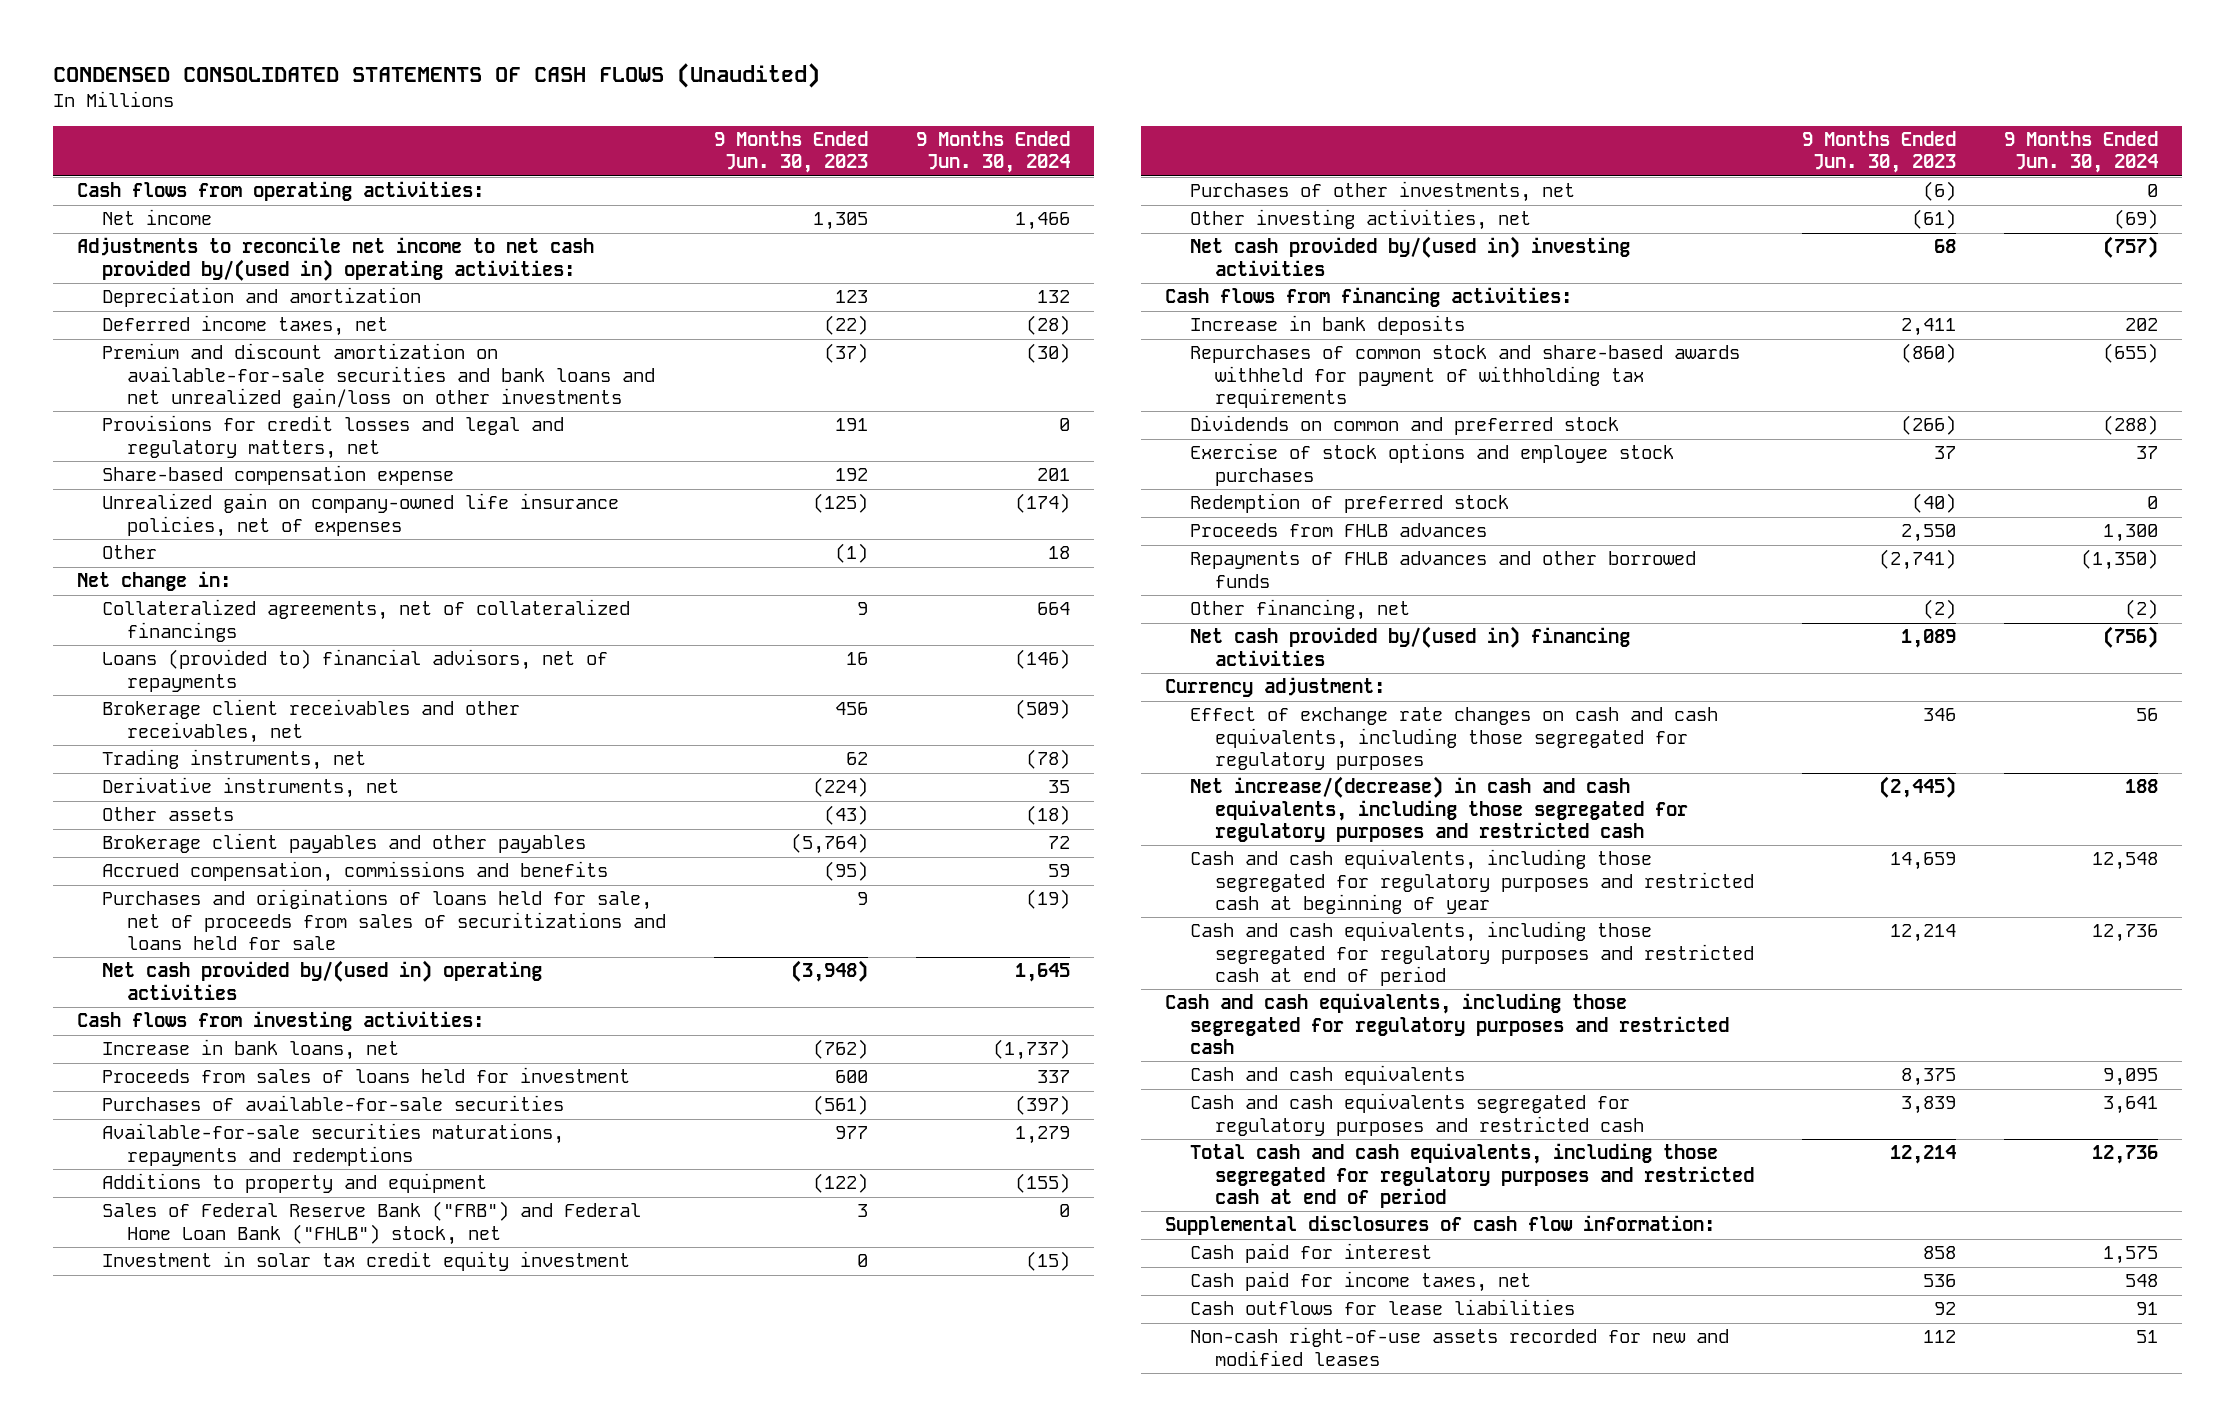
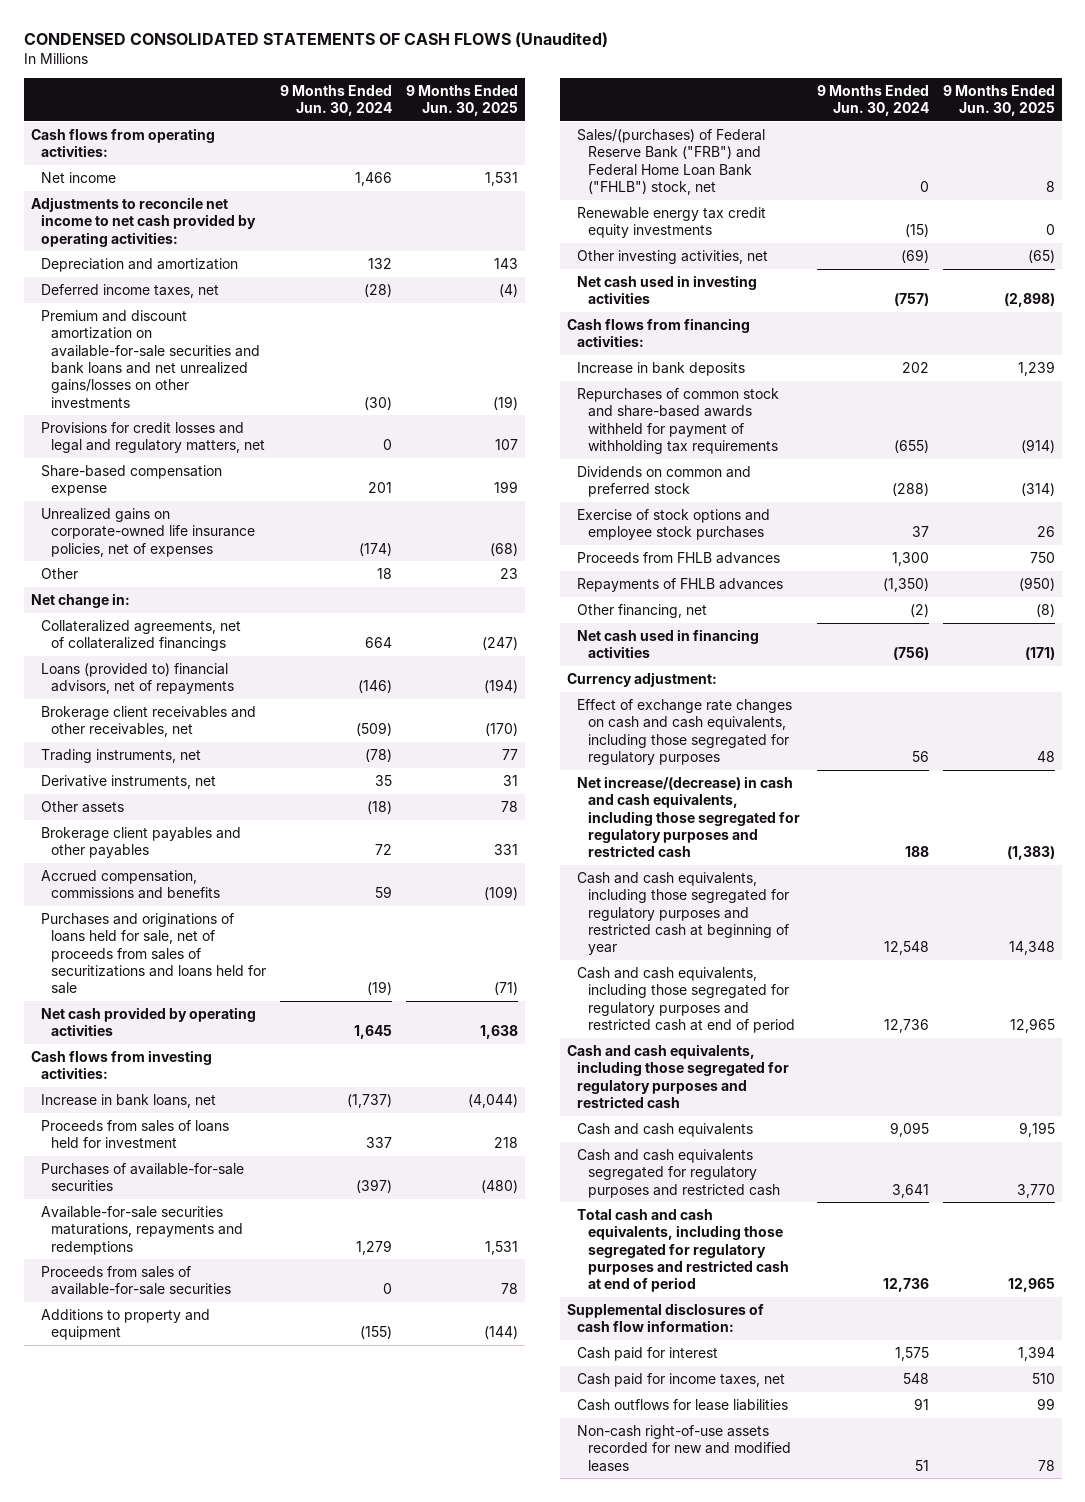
- | 9 Months Ended Jun. 30, 2023 | 9 Months Ended Jun. 30, 2024
+ | 9 Months Ended Jun. 30, 2024 | 9 Months Ended Jun. 30, 2025
- Adjustments to reconcile net income to net cash provided by/(used in) operating activities:
+ Adjustments to reconcile net income to net cash provided by operating activities:
- Premium and discount amortization on available-for-sale securities and bank loans and net unrealized gain/loss on other investments | (37) | (30)
+ Premium and discount amortization on available-for-sale securities and bank loans and net unrealized gains/losses on other investments | (30) | (19)
- Unrealized gain on company-owned life insurance policies, net of expenses | (125) | (174)
+ Unrealized gains on corporate-owned life insurance policies, net of expenses | (174) | (68)
- Net cash provided by/(used in) operating activities | (3,948) | 1,645
+ Net cash provided by operating activities | 1,645 | 1,638
+ Proceeds from sales of available-for-sale securities | 0 | 78
- Sales of Federal Reserve Bank ("FRB") and Federal Home Loan Bank ("FHLB") stock, net | 3 | 0
- Investment in solar tax credit equity investment | 0 | (15)
- Purchases of other investments, net | (6) | 0
+ Sales/(purchases) of Federal Reserve Bank ("FRB") and Federal Home Loan Bank ("FHLB") stock, net | 0 | 8
+ Renewable energy tax credit equity investments | (15) | 0
- Net cash provided by/(used in) investing activities | 68 | (757)
+ Net cash used in investing activities | (757) | (2,898)
- Redemption of preferred stock | (40) | 0
- Repayments of FHLB advances and other borrowed funds | (2,741) | (1,350)
+ Repayments of FHLB advances | (1,350) | (950)
- Net cash provided by/(used in) financing activities | 1,089 | (756)
+ Net cash used in financing activities | (756) | (171)

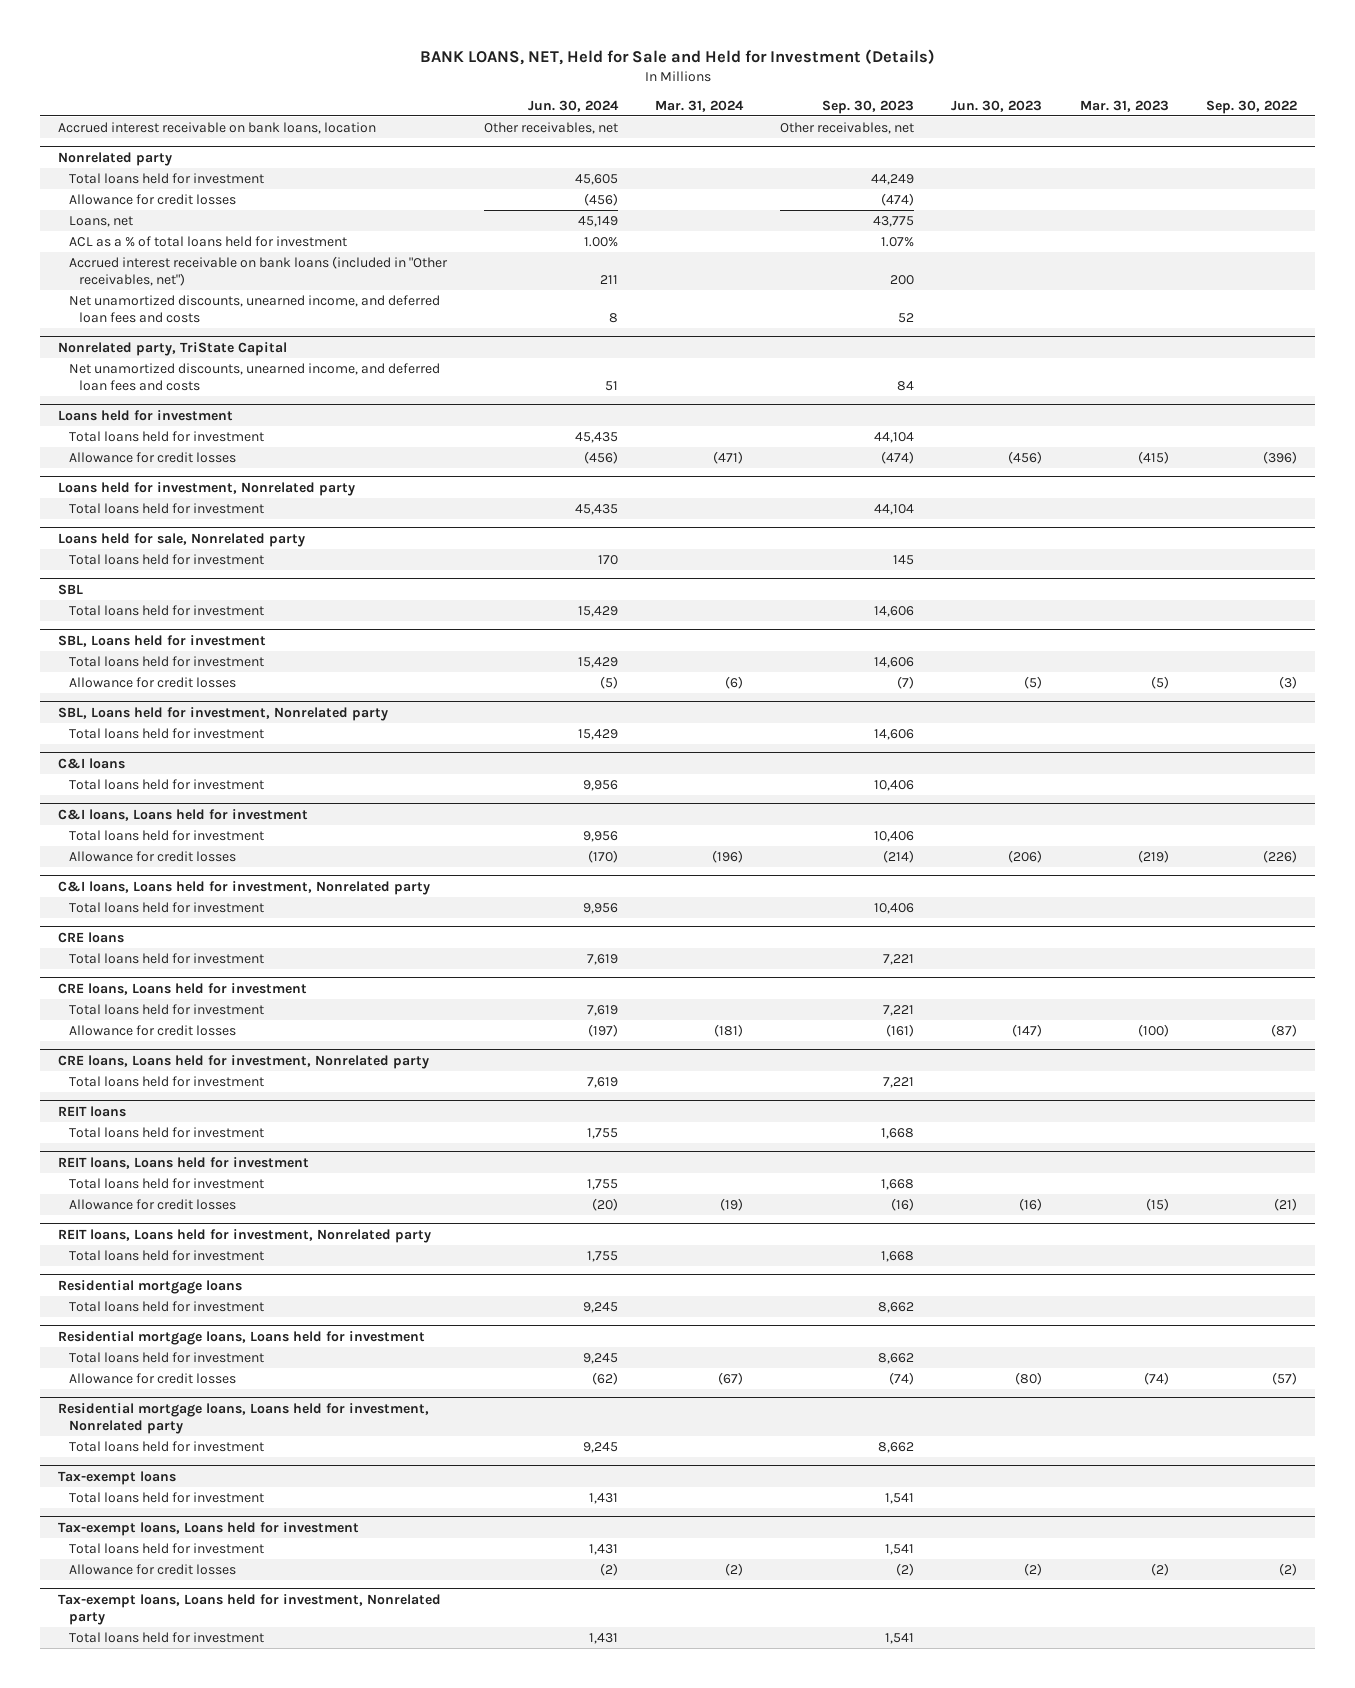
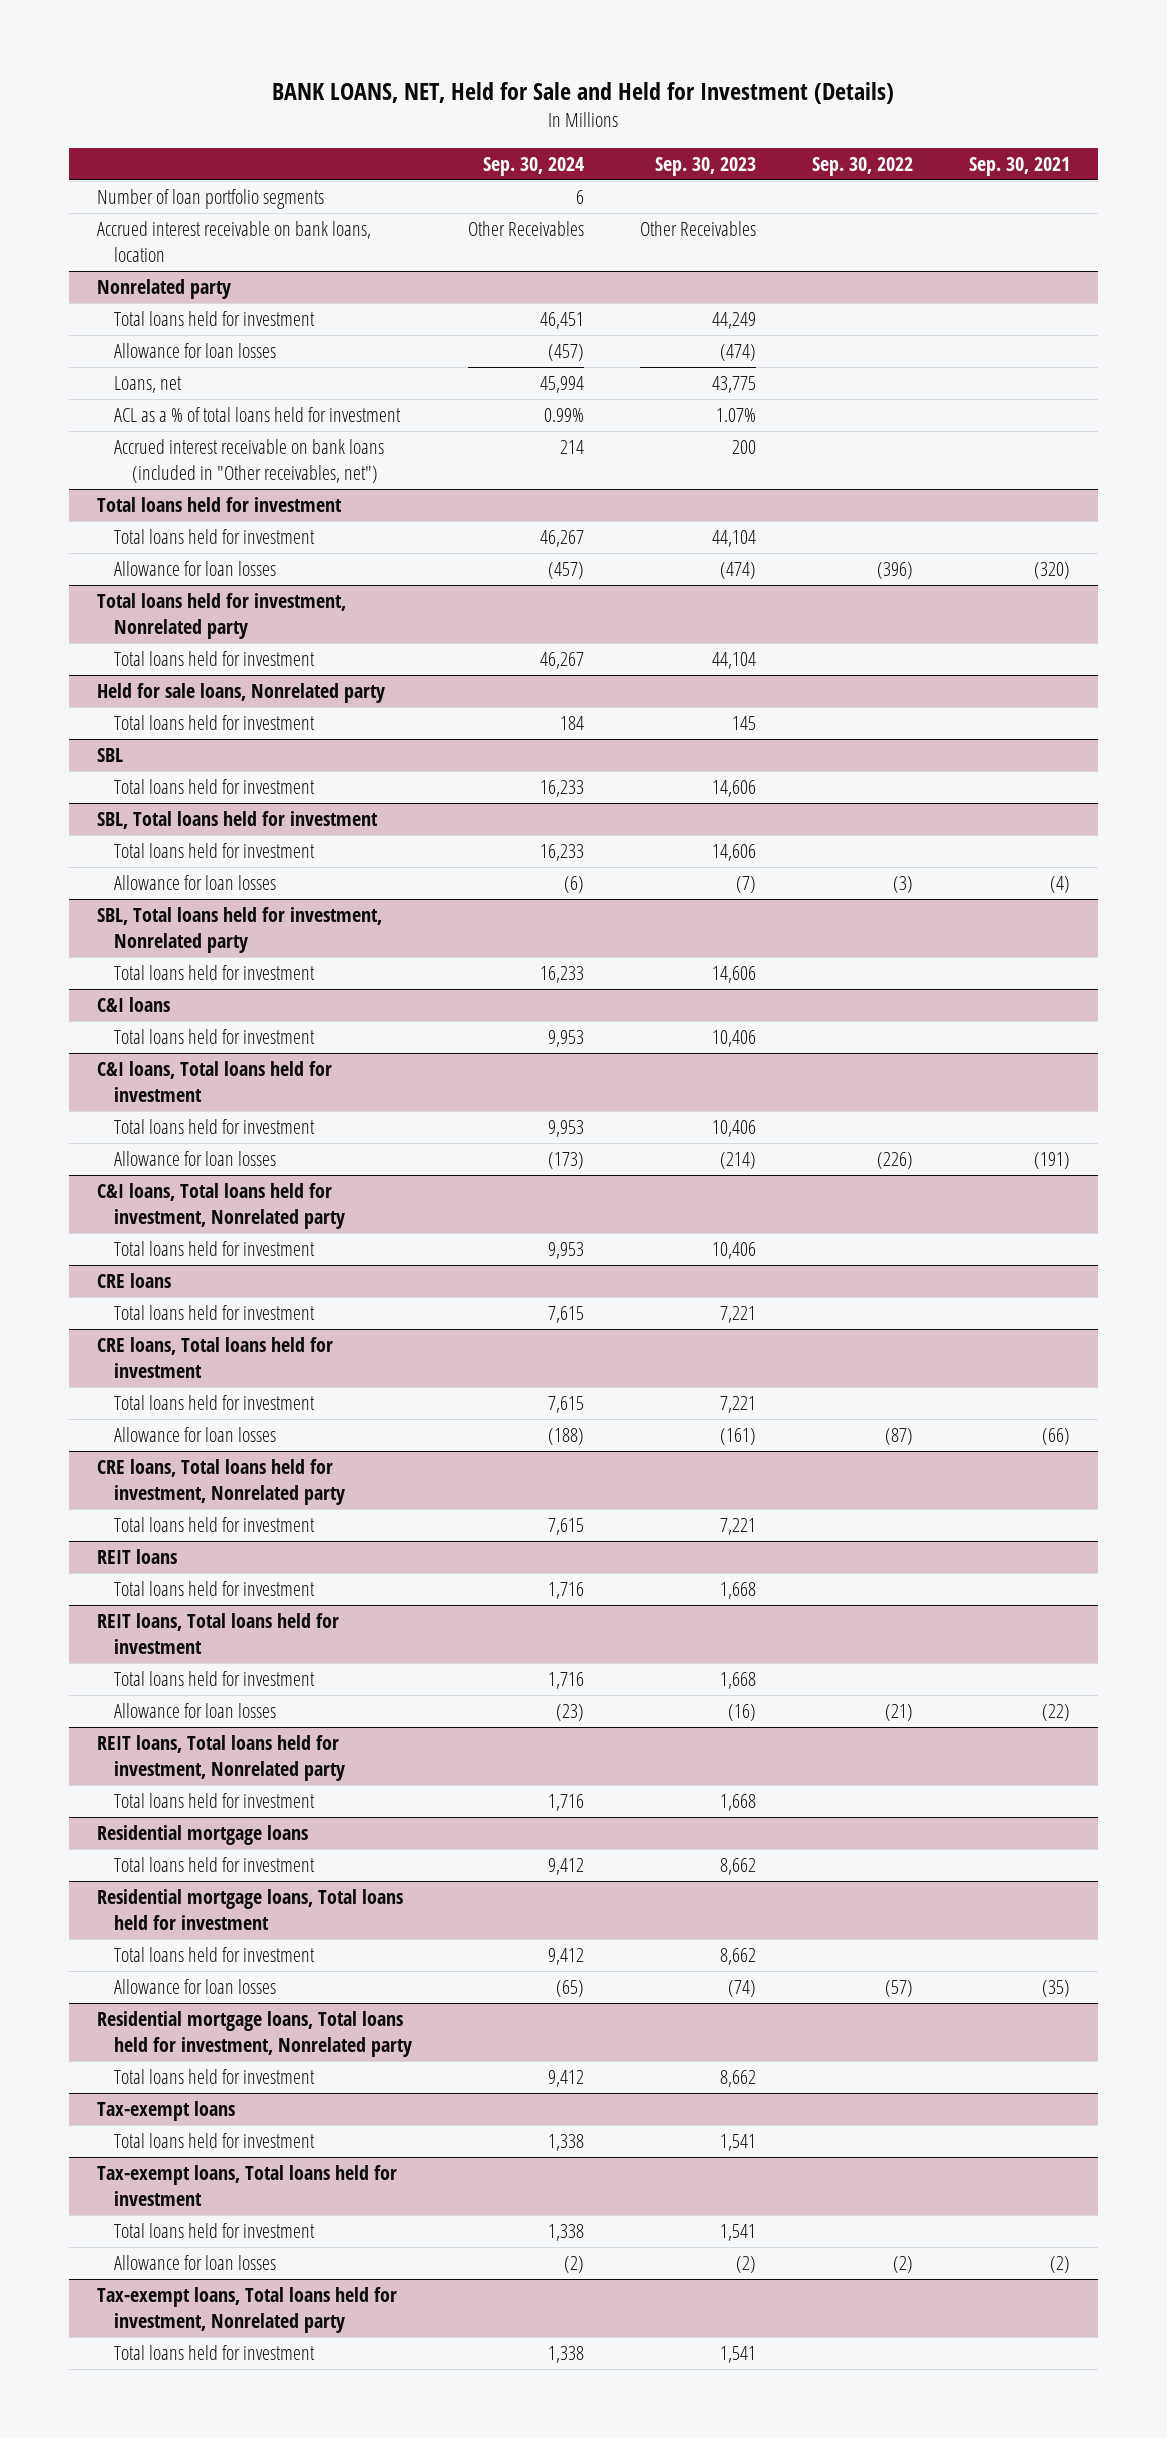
- | Jun. 30, 2024 | Mar. 31, 2024 | Sep. 30, 2023 | Jun. 30, 2023 | Mar. 31, 2023 | Sep. 30, 2022
+ | Sep. 30, 2024 | Sep. 30, 2023 | Sep. 30, 2022 | Sep. 30, 2021
- Accrued interest receivable on bank loans, location | Other receivables, net | | Other receivables, net | | |
+ Number of loan portfolio segments | 6 | | |
+ Accrued interest receivable on bank loans, location | Other Receivables | Other Receivables | |
@ Nonrelated party
- Allowance for credit losses | (456) | | (474) | | |
+ Allowance for loan losses | (457) | (474) | |
- Net unamortized discounts, unearned income, and deferred loan fees and costs | 8 | | 52 | | |
- Nonrelated party, TriState Capital
- Net unamortized discounts, unearned income, and deferred loan fees and costs | 51 | | 84 | | |
- Loans held for investment
+ Total loans held for investment
- Allowance for credit losses | (456) | (471) | (474) | (456) | (415) | (396)
- Loans held for investment, Nonrelated party
+ Allowance for loan losses | (457) | (474) | (396) | (320)
+ Total loans held for investment, Nonrelated party
- Loans held for sale, Nonrelated party
+ Held for sale loans, Nonrelated party
- SBL, Loans held for investment
+ SBL, Total loans held for investment
- Allowance for credit losses | (5) | (6) | (7) | (5) | (5) | (3)
- SBL, Loans held for investment, Nonrelated party
+ Allowance for loan losses | (6) | (7) | (3) | (4)
+ SBL, Total loans held for investment, Nonrelated party
- C&I loans, Loans held for investment
+ C&I loans, Total loans held for investment
- Allowance for credit losses | (170) | (196) | (214) | (206) | (219) | (226)
- C&I loans, Loans held for investment, Nonrelated party
+ Allowance for loan losses | (173) | (214) | (226) | (191)
+ C&I loans, Total loans held for investment, Nonrelated party
- CRE loans, Loans held for investment
+ CRE loans, Total loans held for investment
- Allowance for credit losses | (197) | (181) | (161) | (147) | (100) | (87)
- CRE loans, Loans held for investment, Nonrelated party
+ Allowance for loan losses | (188) | (161) | (87) | (66)
+ CRE loans, Total loans held for investment, Nonrelated party
- REIT loans, Loans held for investment
+ REIT loans, Total loans held for investment
- Allowance for credit losses | (20) | (19) | (16) | (16) | (15) | (21)
- REIT loans, Loans held for investment, Nonrelated party
+ Allowance for loan losses | (23) | (16) | (21) | (22)
+ REIT loans, Total loans held for investment, Nonrelated party
- Residential mortgage loans, Loans held for investment
+ Residential mortgage loans, Total loans held for investment
- Allowance for credit losses | (62) | (67) | (74) | (80) | (74) | (57)
- Residential mortgage loans, Loans held for investment, Nonrelated party
+ Allowance for loan losses | (65) | (74) | (57) | (35)
+ Residential mortgage loans, Total loans held for investment, Nonrelated party
- Tax-exempt loans, Loans held for investment
+ Tax-exempt loans, Total loans held for investment
- Allowance for credit losses | (2) | (2) | (2) | (2) | (2) | (2)
- Tax-exempt loans, Loans held for investment, Nonrelated party
+ Allowance for loan losses | (2) | (2) | (2) | (2)
+ Tax-exempt loans, Total loans held for investment, Nonrelated party

